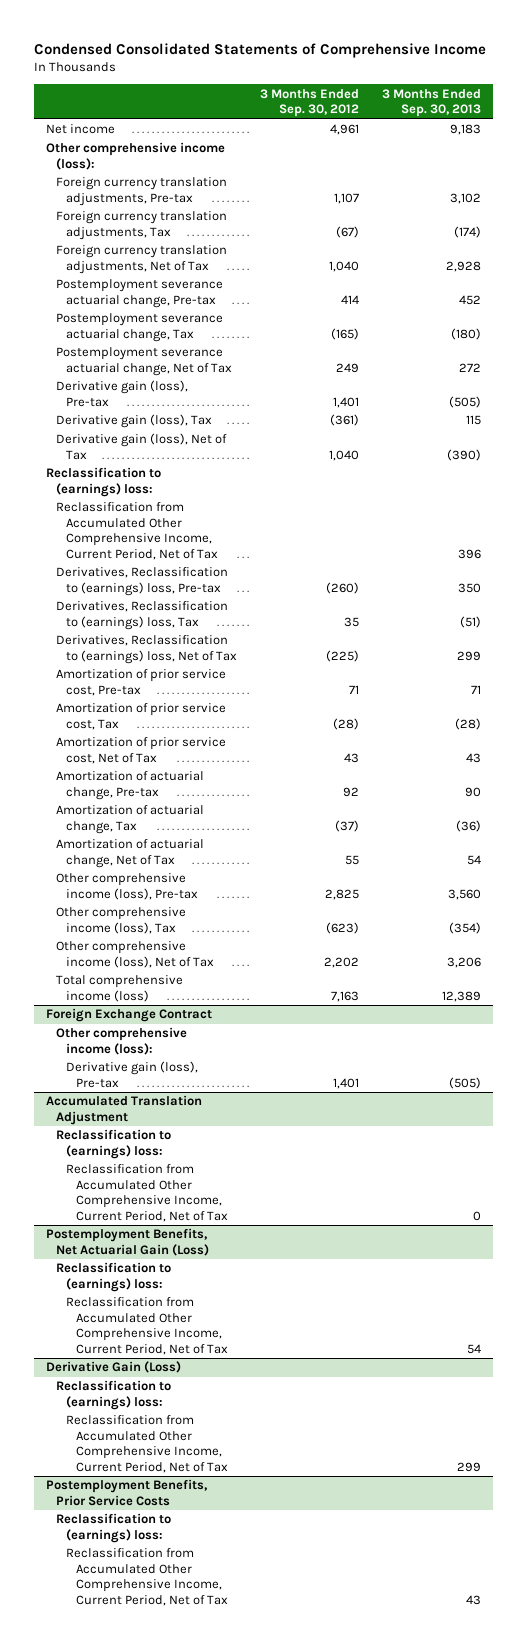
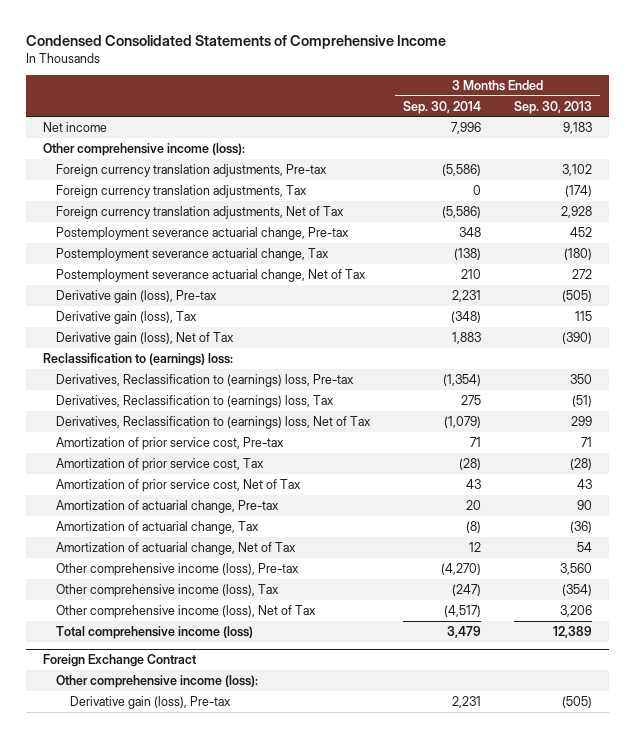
- | 3 Months Ended Sep. 30, 2012 | 3 Months Ended Sep. 30, 2013
+ | 3 Months Ended Sep. 30, 2014 | 3 Months Ended Sep. 30, 2013
- Reclassification from Accumulated Other Comprehensive Income, Current Period, Net of Tax | | 396
- Accumulated Translation Adjustment
- Reclassification to (earnings) loss:
- Reclassification from Accumulated Other Comprehensive Income, Current Period, Net of Tax | | 0
- Postemployment Benefits, Net Actuarial Gain (Loss)
- Reclassification to (earnings) loss:
- Reclassification from Accumulated Other Comprehensive Income, Current Period, Net of Tax | | 54
- Derivative Gain (Loss)
- Reclassification to (earnings) loss:
- Reclassification from Accumulated Other Comprehensive Income, Current Period, Net of Tax | | 299
- Postemployment Benefits, Prior Service Costs
- Reclassification to (earnings) loss:
- Reclassification from Accumulated Other Comprehensive Income, Current Period, Net of Tax | | 43

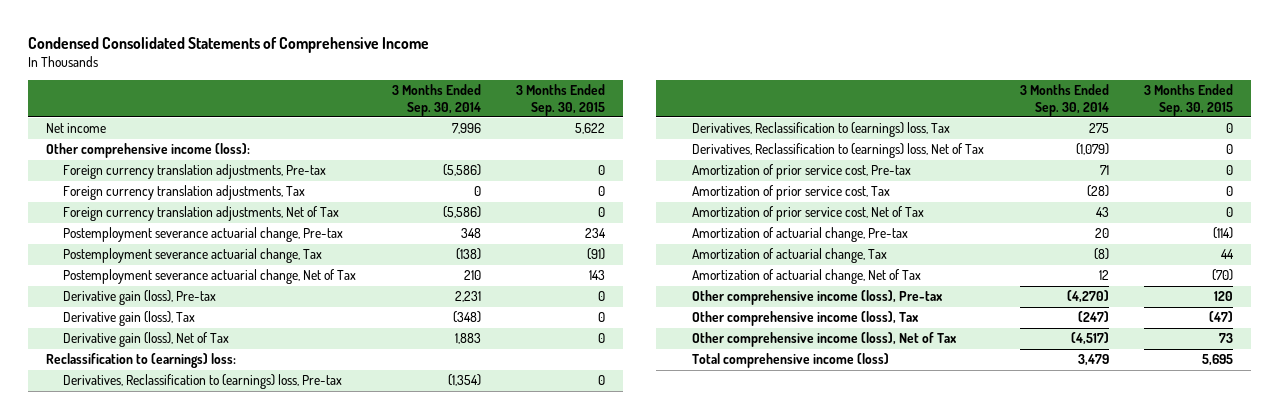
- | 3 Months Ended Sep. 30, 2014 | 3 Months Ended Sep. 30, 2013
+ | 3 Months Ended Sep. 30, 2014 | 3 Months Ended Sep. 30, 2015
- Foreign Exchange Contract
- Other comprehensive income (loss):
- Derivative gain (loss), Pre-tax | 2,231 | (505)

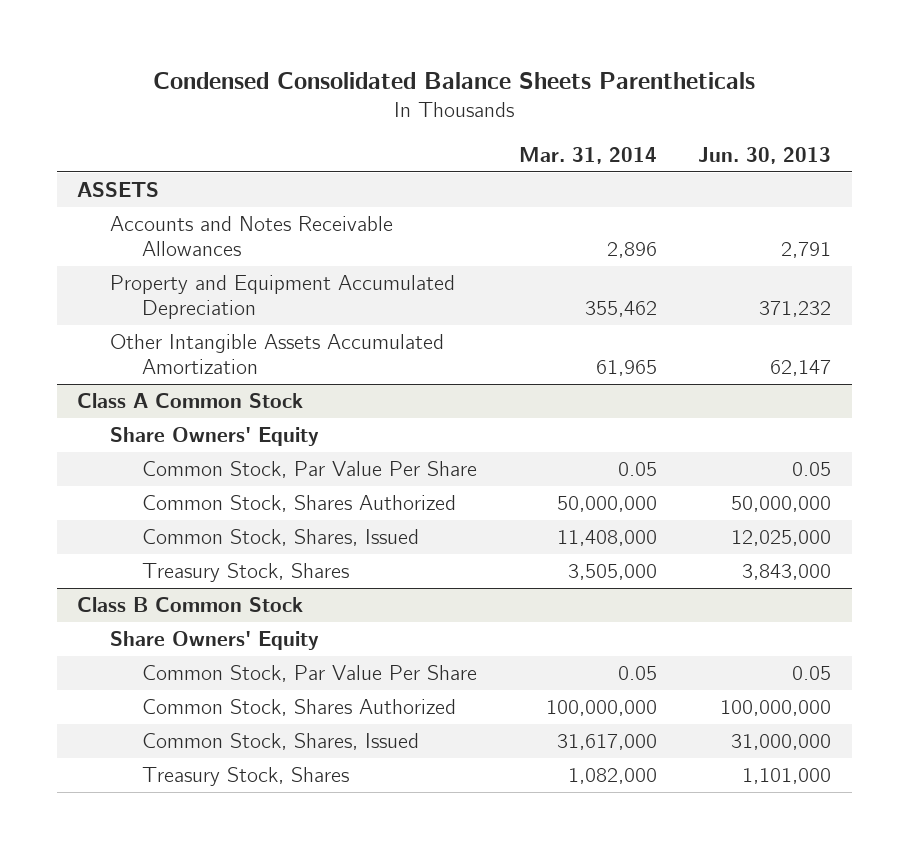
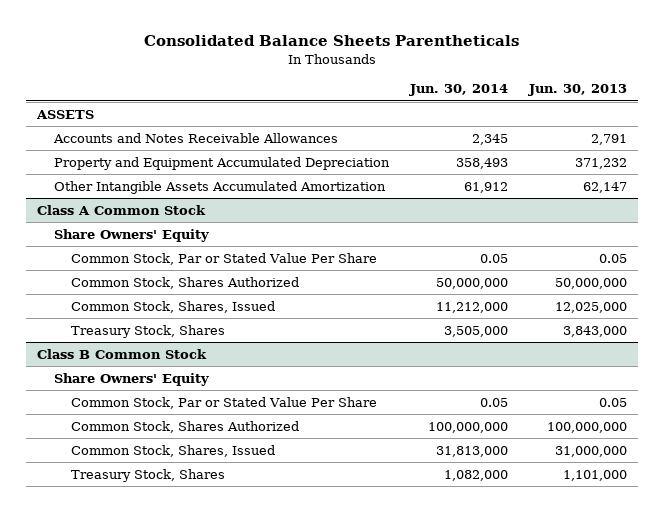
- Condensed Consolidated Balance Sheets Parentheticals
+ Consolidated Balance Sheets Parentheticals
- | Mar. 31, 2014 | Jun. 30, 2013
+ | Jun. 30, 2014 | Jun. 30, 2013
@ Class A Common Stock
- Common Stock, Par Value Per Share | 0.05 | 0.05
+ Common Stock, Par or Stated Value Per Share | 0.05 | 0.05
@ Class B Common Stock
- Common Stock, Par Value Per Share | 0.05 | 0.05
+ Common Stock, Par or Stated Value Per Share | 0.05 | 0.05

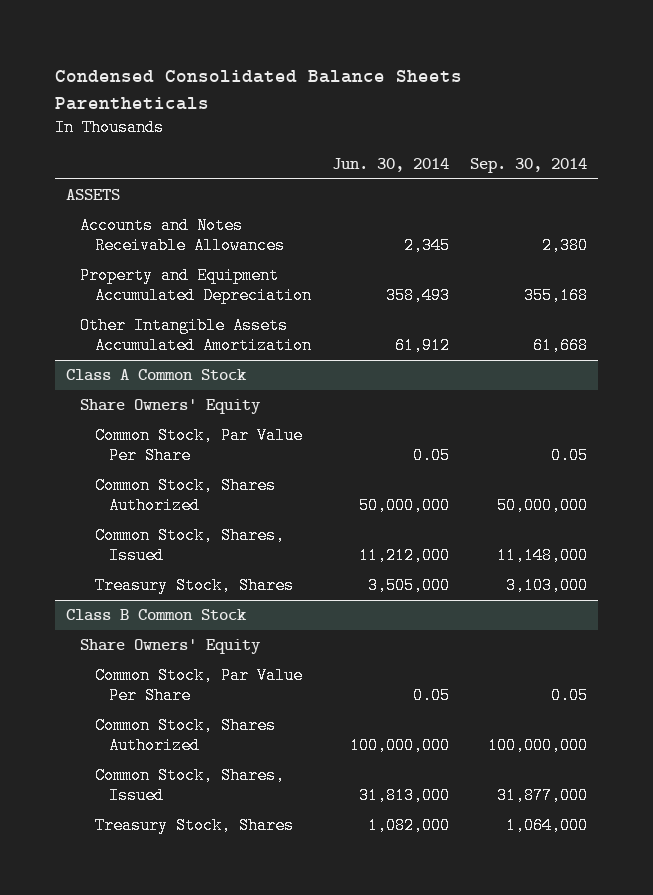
- Consolidated Balance Sheets Parentheticals
+ Condensed Consolidated Balance Sheets Parentheticals
- | Jun. 30, 2014 | Jun. 30, 2013
+ | Jun. 30, 2014 | Sep. 30, 2014
@ Class A Common Stock
- Common Stock, Par or Stated Value Per Share | 0.05 | 0.05
+ Common Stock, Par Value Per Share | 0.05 | 0.05
@ Class B Common Stock
- Common Stock, Par or Stated Value Per Share | 0.05 | 0.05
+ Common Stock, Par Value Per Share | 0.05 | 0.05

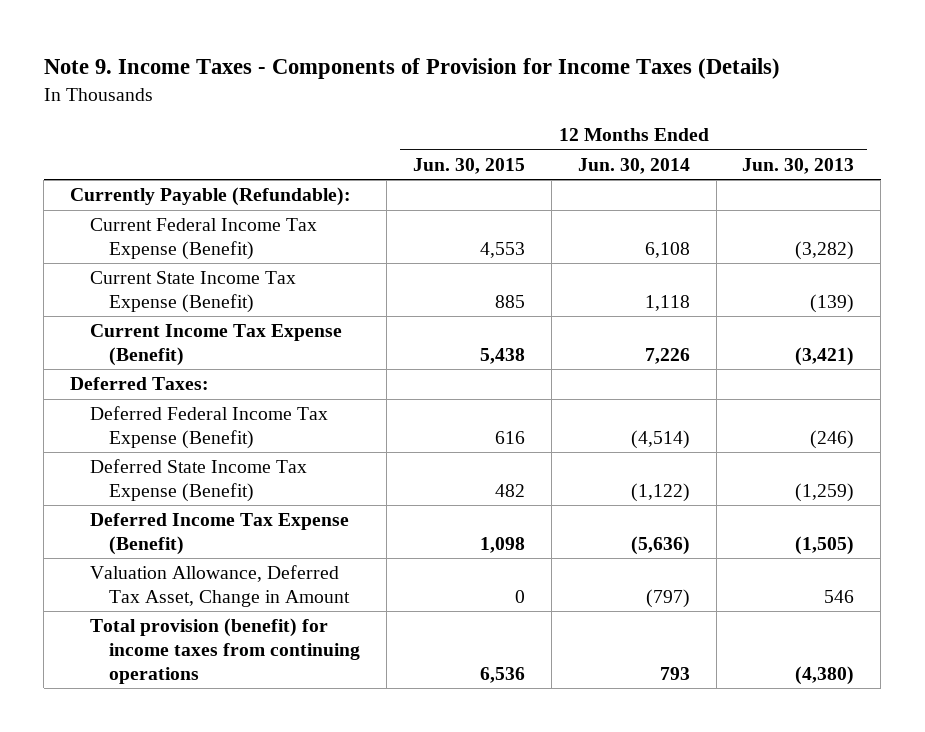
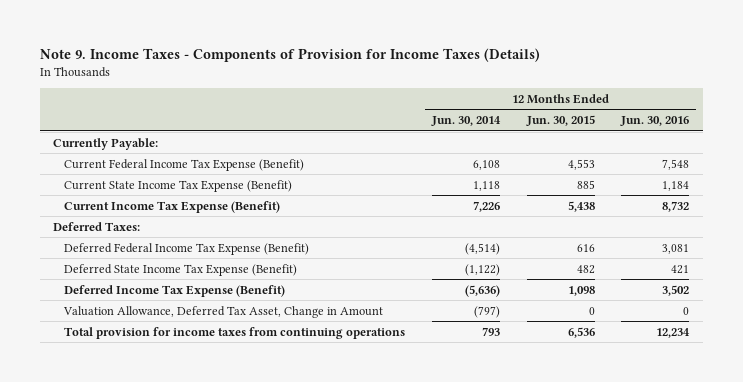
- | 12 Months Ended Jun. 30, 2015 | 12 Months Ended Jun. 30, 2014 | 12 Months Ended Jun. 30, 2013
+ | 12 Months Ended Jun. 30, 2014 | 12 Months Ended Jun. 30, 2015 | 12 Months Ended Jun. 30, 2016
- Currently Payable (Refundable):
+ Currently Payable:
- Total provision (benefit) for income taxes from continuing operations | 6,536 | 793 | (4,380)
+ Total provision for income taxes from continuing operations | 793 | 6,536 | 12,234

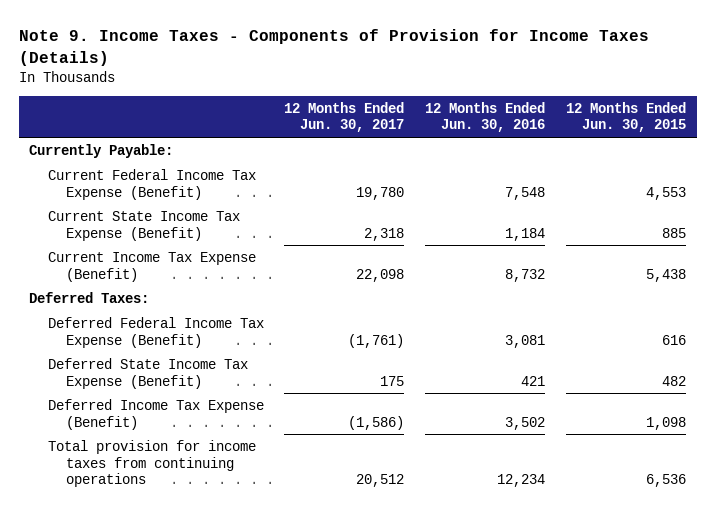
- | 12 Months Ended Jun. 30, 2014 | 12 Months Ended Jun. 30, 2015 | 12 Months Ended Jun. 30, 2016
+ | 12 Months Ended Jun. 30, 2017 | 12 Months Ended Jun. 30, 2016 | 12 Months Ended Jun. 30, 2015
- Valuation Allowance, Deferred Tax Asset, Change in Amount | (797) | 0 | 0

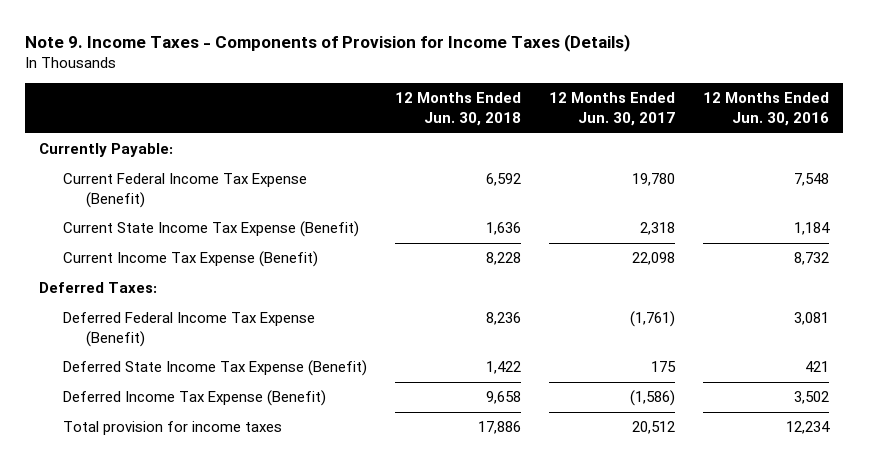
- | 12 Months Ended Jun. 30, 2017 | 12 Months Ended Jun. 30, 2016 | 12 Months Ended Jun. 30, 2015
+ | 12 Months Ended Jun. 30, 2018 | 12 Months Ended Jun. 30, 2017 | 12 Months Ended Jun. 30, 2016
- Total provision for income taxes from continuing operations | 20,512 | 12,234 | 6,536
+ Total provision for income taxes | 17,886 | 20,512 | 12,234

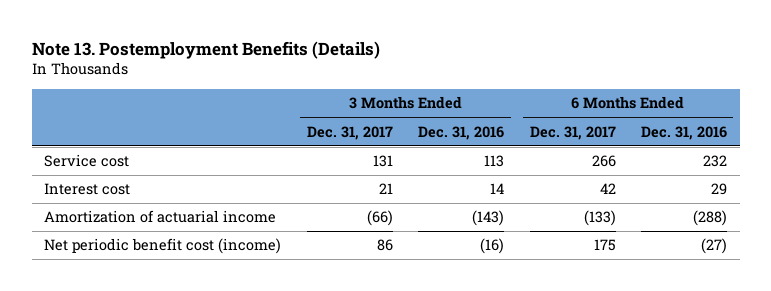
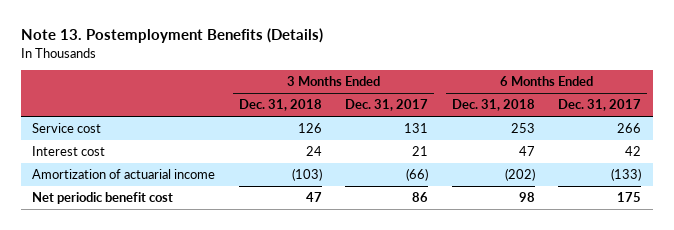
- | 3 Months Ended Dec. 31, 2017 | 3 Months Ended Dec. 31, 2016 | 6 Months Ended Dec. 31, 2017 | 6 Months Ended Dec. 31, 2016
+ | 3 Months Ended Dec. 31, 2018 | 3 Months Ended Dec. 31, 2017 | 6 Months Ended Dec. 31, 2018 | 6 Months Ended Dec. 31, 2017
- Net periodic benefit cost (income) | 86 | (16) | 175 | (27)
+ Net periodic benefit cost | 47 | 86 | 98 | 175

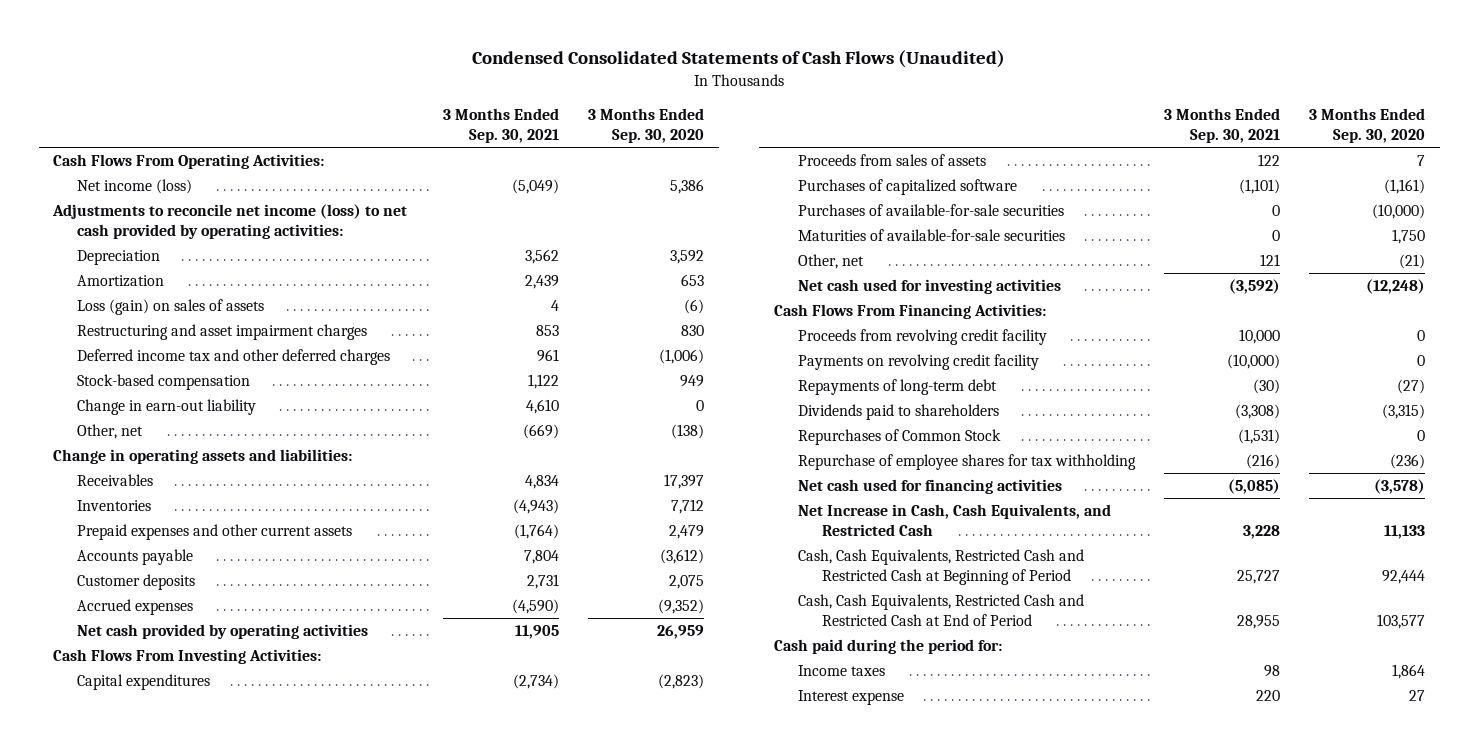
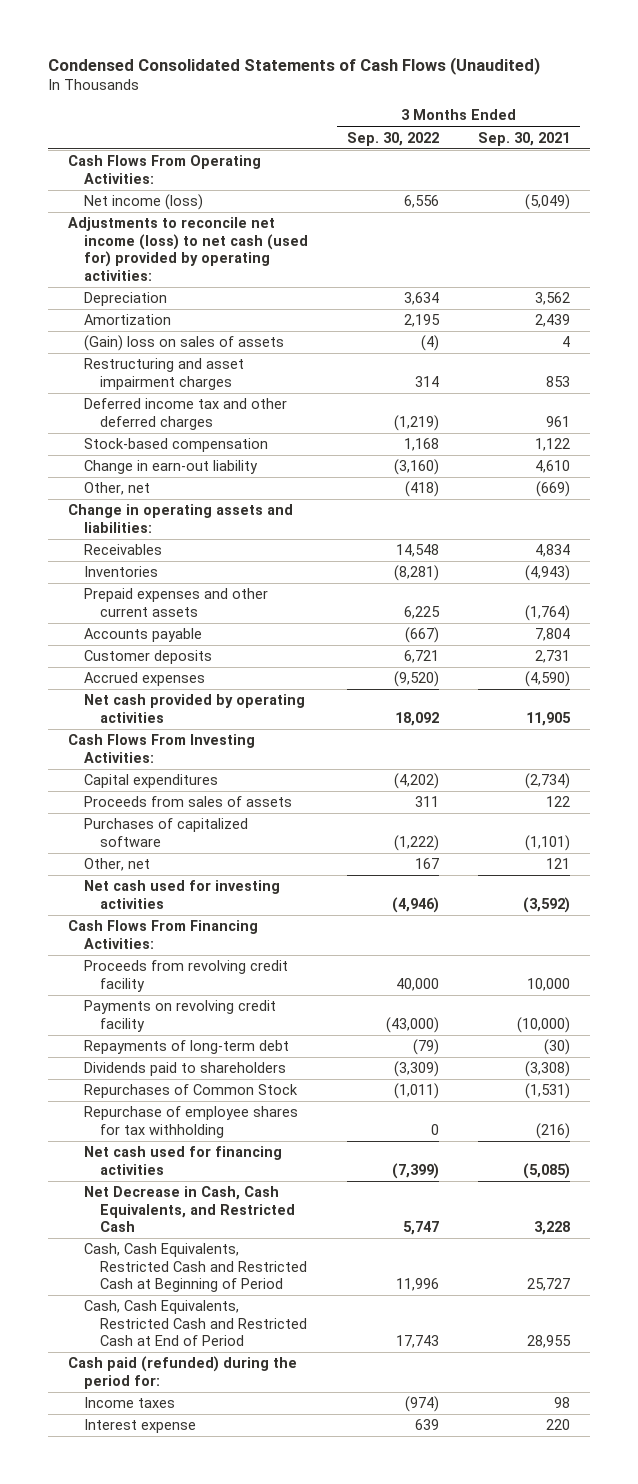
- | 3 Months Ended Sep. 30, 2021 | 3 Months Ended Sep. 30, 2020
+ | 3 Months Ended Sep. 30, 2022 | 3 Months Ended Sep. 30, 2021
- Adjustments to reconcile net income (loss) to net cash provided by operating activities:
+ Adjustments to reconcile net income (loss) to net cash (used for) provided by operating activities:
- Loss (gain) on sales of assets | 4 | (6)
+ (Gain) loss on sales of assets | (4) | 4
- Purchases of available-for-sale securities | 0 | (10,000)
- Maturities of available-for-sale securities | 0 | 1,750
- Net Increase in Cash, Cash Equivalents, and Restricted Cash | 3,228 | 11,133
+ Net Decrease in Cash, Cash Equivalents, and Restricted Cash | 5,747 | 3,228
- Cash paid during the period for:
+ Cash paid (refunded) during the period for:

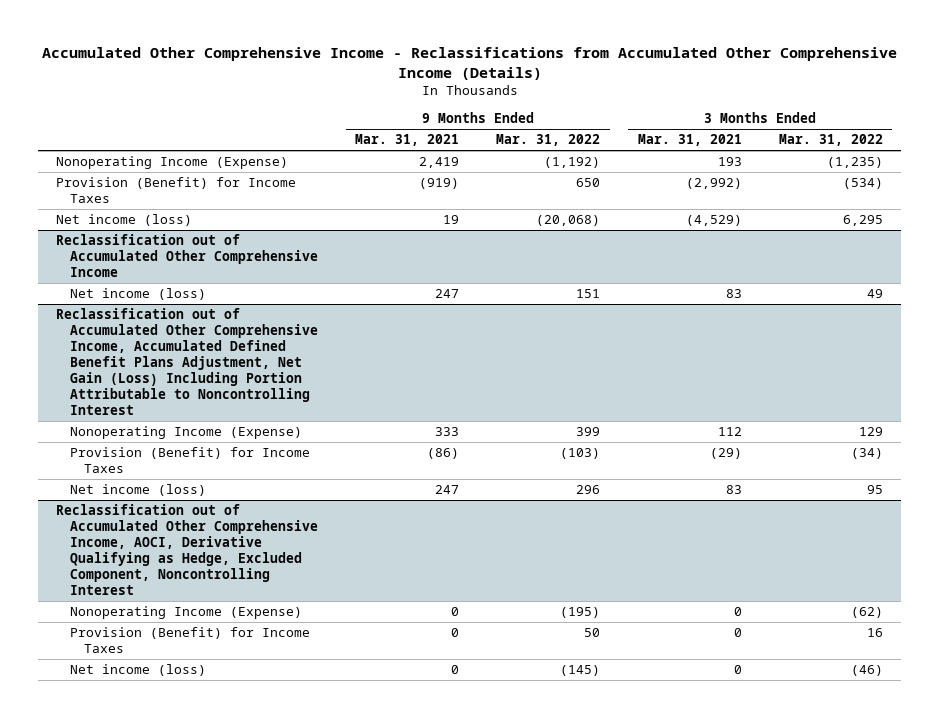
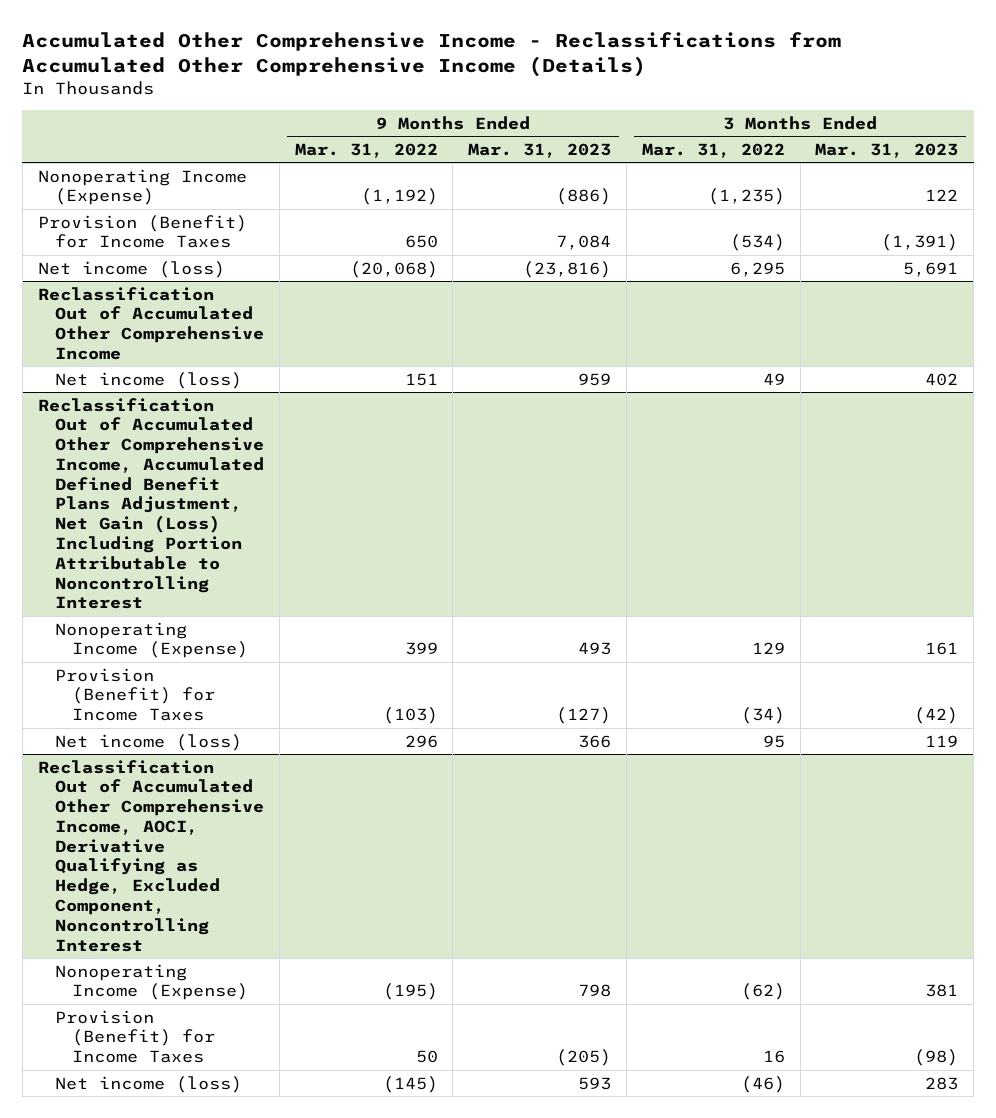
- | 9 Months Ended Mar. 31, 2021 | 9 Months Ended Mar. 31, 2022 | 3 Months Ended Mar. 31, 2021 | 3 Months Ended Mar. 31, 2022
+ | 9 Months Ended Mar. 31, 2022 | 9 Months Ended Mar. 31, 2023 | 3 Months Ended Mar. 31, 2022 | 3 Months Ended Mar. 31, 2023
- Reclassification out of Accumulated Other Comprehensive Income
+ Reclassification Out of Accumulated Other Comprehensive Income
- Reclassification out of Accumulated Other Comprehensive Income, Accumulated Defined Benefit Plans Adjustment, Net Gain (Loss) Including Portion Attributable to Noncontrolling Interest
+ Reclassification Out of Accumulated Other Comprehensive Income, Accumulated Defined Benefit Plans Adjustment, Net Gain (Loss) Including Portion Attributable to Noncontrolling Interest
- Reclassification out of Accumulated Other Comprehensive Income, AOCI, Derivative Qualifying as Hedge, Excluded Component, Noncontrolling Interest
+ Reclassification Out of Accumulated Other Comprehensive Income, AOCI, Derivative Qualifying as Hedge, Excluded Component, Noncontrolling Interest

